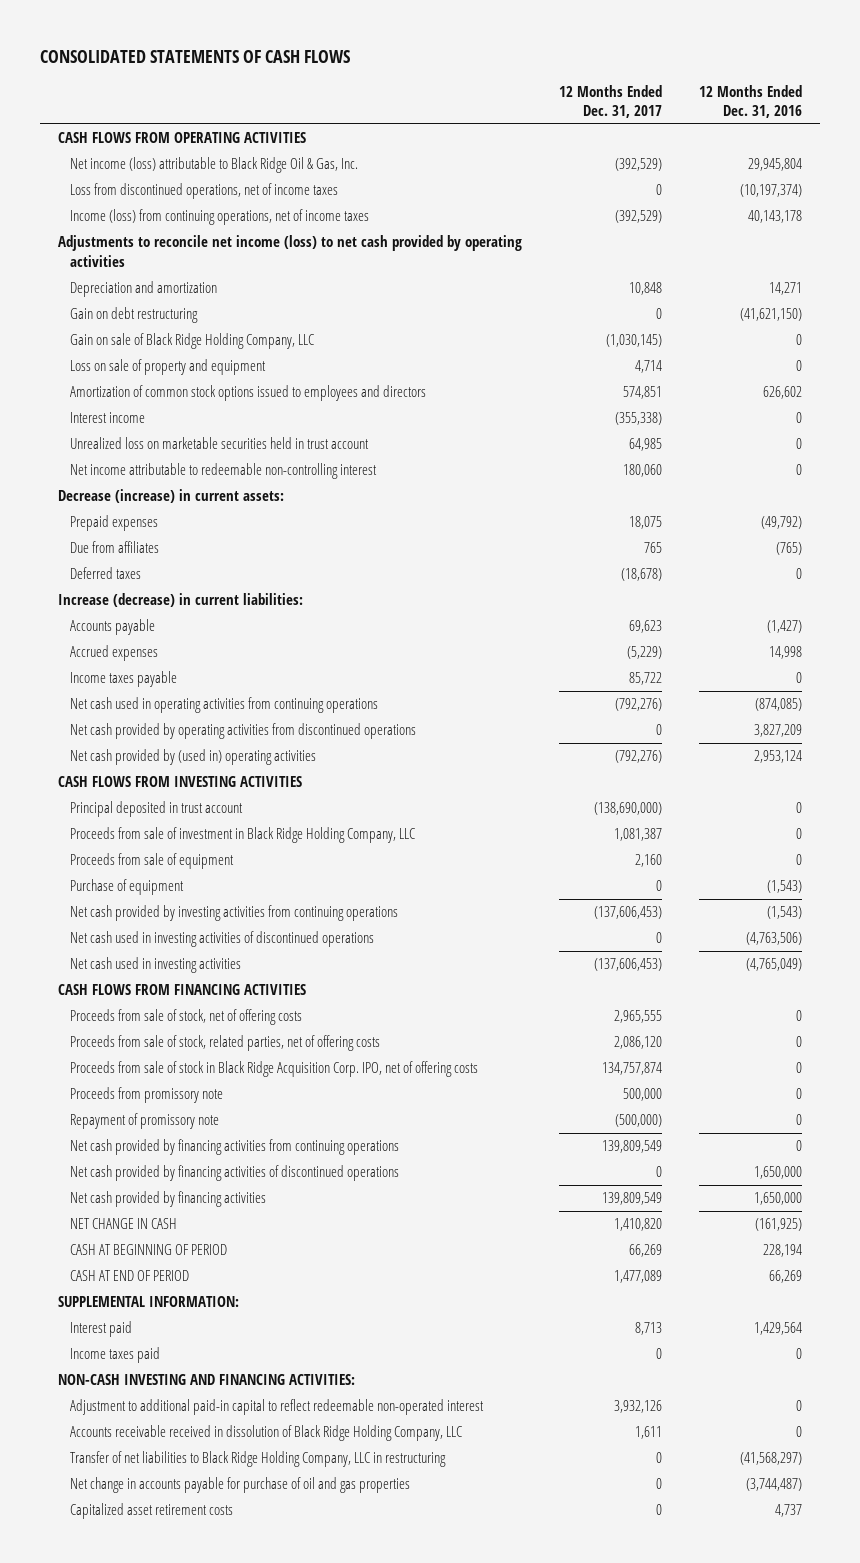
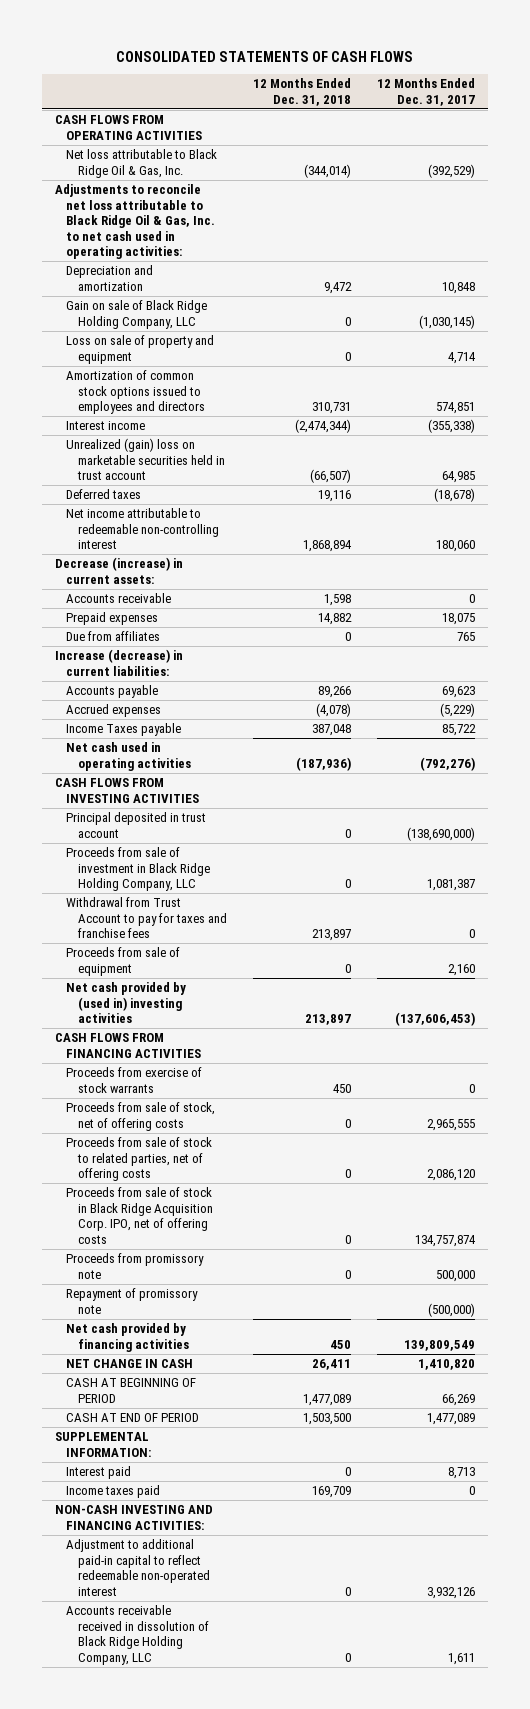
- | 12 Months Ended Dec. 31, 2017 | 12 Months Ended Dec. 31, 2016
+ | 12 Months Ended Dec. 31, 2018 | 12 Months Ended Dec. 31, 2017
- Net income (loss) attributable to Black Ridge Oil & Gas, Inc. | (392,529) | 29,945,804
- Loss from discontinued operations, net of income taxes | 0 | (10,197,374)
- Income (loss) from continuing operations, net of income taxes | (392,529) | 40,143,178
- Adjustments to reconcile net income (loss) to net cash provided by operating activities
+ Net loss attributable to Black Ridge Oil & Gas, Inc. | (344,014) | (392,529)
+ Adjustments to reconcile net loss attributable to Black Ridge Oil & Gas, Inc. to net cash used in operating activities:
- Gain on debt restructuring | 0 | (41,621,150)
- Unrealized loss on marketable securities held in trust account | 64,985 | 0
+ Unrealized (gain) loss on marketable securities held in trust account | (66,507) | 64,985
moved up: Deferred taxes | 19,116 | (18,678)
+ Accounts receivable | 1,598 | 0
- Income taxes payable | 85,722 | 0
- Net cash used in operating activities from continuing operations | (792,276) | (874,085)
- Net cash provided by operating activities from discontinued operations | 0 | 3,827,209
- Net cash provided by (used in) operating activities | (792,276) | 2,953,124
+ Income Taxes payable | 387,048 | 85,722
+ Net cash used in operating activities | (187,936) | (792,276)
+ Withdrawal from Trust Account to pay for taxes and franchise fees | 213,897 | 0
- Purchase of equipment | 0 | (1,543)
- Net cash provided by investing activities from continuing operations | (137,606,453) | (1,543)
- Net cash used in investing activities of discontinued operations | 0 | (4,763,506)
- Net cash used in investing activities | (137,606,453) | (4,765,049)
+ Net cash provided by (used in) investing activities | 213,897 | (137,606,453)
+ Proceeds from exercise of stock warrants | 450 | 0
- Proceeds from sale of stock, related parties, net of offering costs | 2,086,120 | 0
+ Proceeds from sale of stock to related parties, net of offering costs | 0 | 2,086,120
- Net cash provided by financing activities from continuing operations | 139,809,549 | 0
- Net cash provided by financing activities of discontinued operations | 0 | 1,650,000
- Transfer of net liabilities to Black Ridge Holding Company, LLC in restructuring | 0 | (41,568,297)
- Net change in accounts payable for purchase of oil and gas properties | 0 | (3,744,487)
- Capitalized asset retirement costs | 0 | 4,737

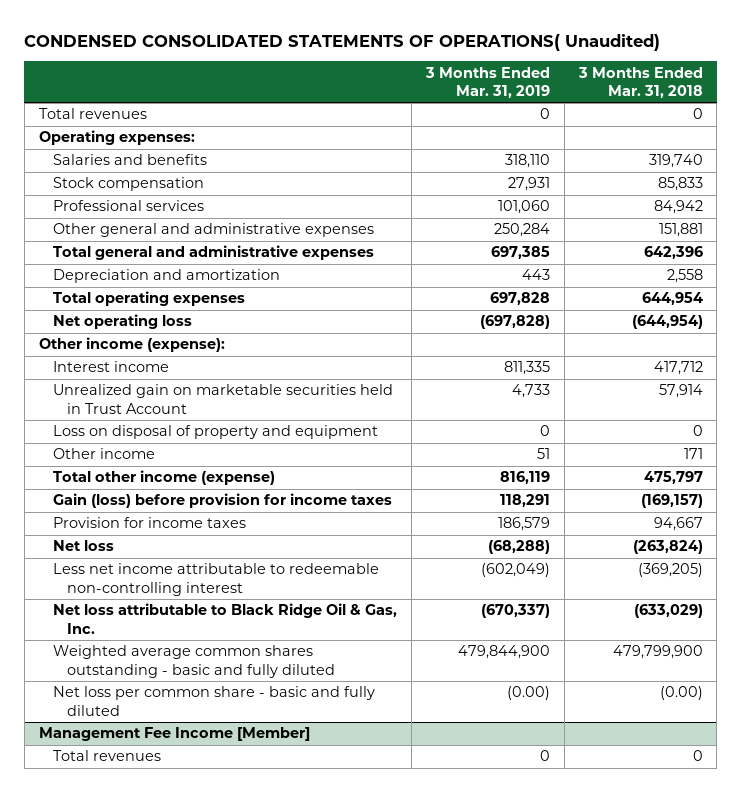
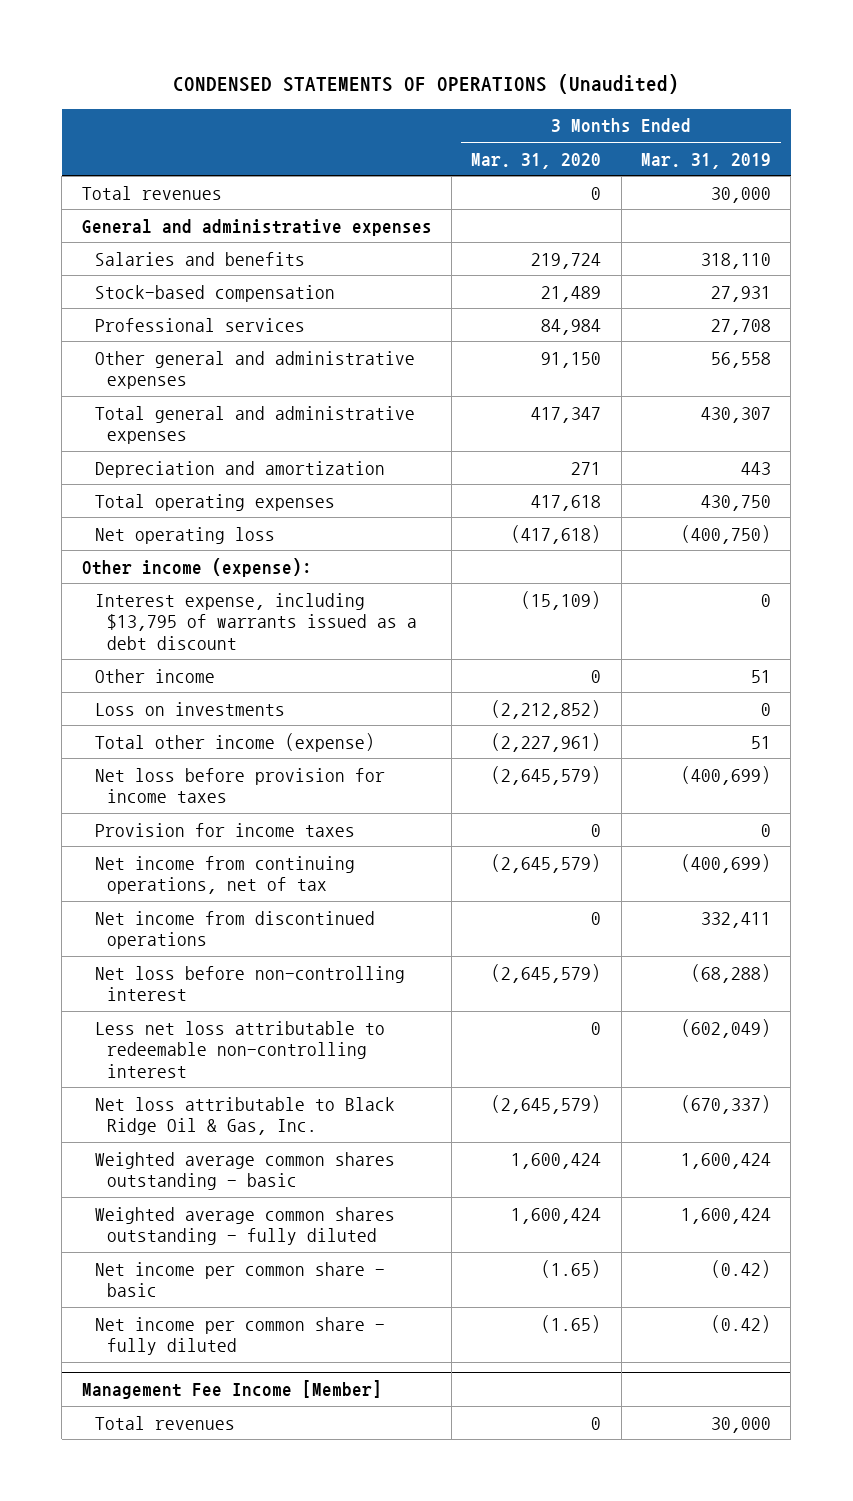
- CONDENSED CONSOLIDATED STATEMENTS OF OPERATIONS( Unaudited)
+ CONDENSED STATEMENTS OF OPERATIONS (Unaudited)
- | 3 Months Ended Mar. 31, 2019 | 3 Months Ended Mar. 31, 2018
+ | 3 Months Ended Mar. 31, 2020 | 3 Months Ended Mar. 31, 2019
- Total revenues | 0 | 0
- Operating expenses:
+ Total revenues | 0 | 30,000
+ General and administrative expenses
- Stock compensation | 27,931 | 85,833
- Professional services | 101,060 | 84,942
- Other general and administrative expenses | 250,284 | 151,881
- Total general and administrative expenses | 697,385 | 642,396
+ Stock-based compensation | 21,489 | 27,931
+ Professional services | 84,984 | 27,708
+ Other general and administrative expenses | 91,150 | 56,558
+ Total general and administrative expenses | 417,347 | 430,307
- Total operating expenses | 697,828 | 644,954
- Net operating loss | (697,828) | (644,954)
+ Total operating expenses | 417,618 | 430,750
+ Net operating loss | (417,618) | (400,750)
- Interest income | 811,335 | 417,712
- Unrealized gain on marketable securities held in Trust Account | 4,733 | 57,914
- Loss on disposal of property and equipment | 0 | 0
+ Interest expense, including $13,795 of warrants issued as a debt discount | (15,109) | 0
- Total other income (expense) | 816,119 | 475,797
- Gain (loss) before provision for income taxes | 118,291 | (169,157)
- Provision for income taxes | 186,579 | 94,667
- Net loss | (68,288) | (263,824)
- Less net income attributable to redeemable non-controlling interest | (602,049) | (369,205)
+ Loss on investments | (2,212,852) | 0
+ Total other income (expense) | (2,227,961) | 51
+ Net loss before provision for income taxes | (2,645,579) | (400,699)
+ Provision for income taxes | 0 | 0
+ Net income from continuing operations, net of tax | (2,645,579) | (400,699)
+ Net income from discontinued operations | 0 | 332,411
+ Net loss before non-controlling interest | (2,645,579) | (68,288)
+ Less net loss attributable to redeemable non-controlling interest | 0 | (602,049)
- Weighted average common shares outstanding - basic and fully diluted | 479,844,900 | 479,799,900
- Net loss per common share - basic and fully diluted | (0.00) | (0.00)
+ Weighted average common shares outstanding - basic | 1,600,424 | 1,600,424
+ Weighted average common shares outstanding - fully diluted | 1,600,424 | 1,600,424
+ Net income per common share - basic | (1.65) | (0.42)
+ Net income per common share - fully diluted | (1.65) | (0.42)
@ Management Fee Income [Member]
- Total revenues | 0 | 0
+ Total revenues | 0 | 30,000

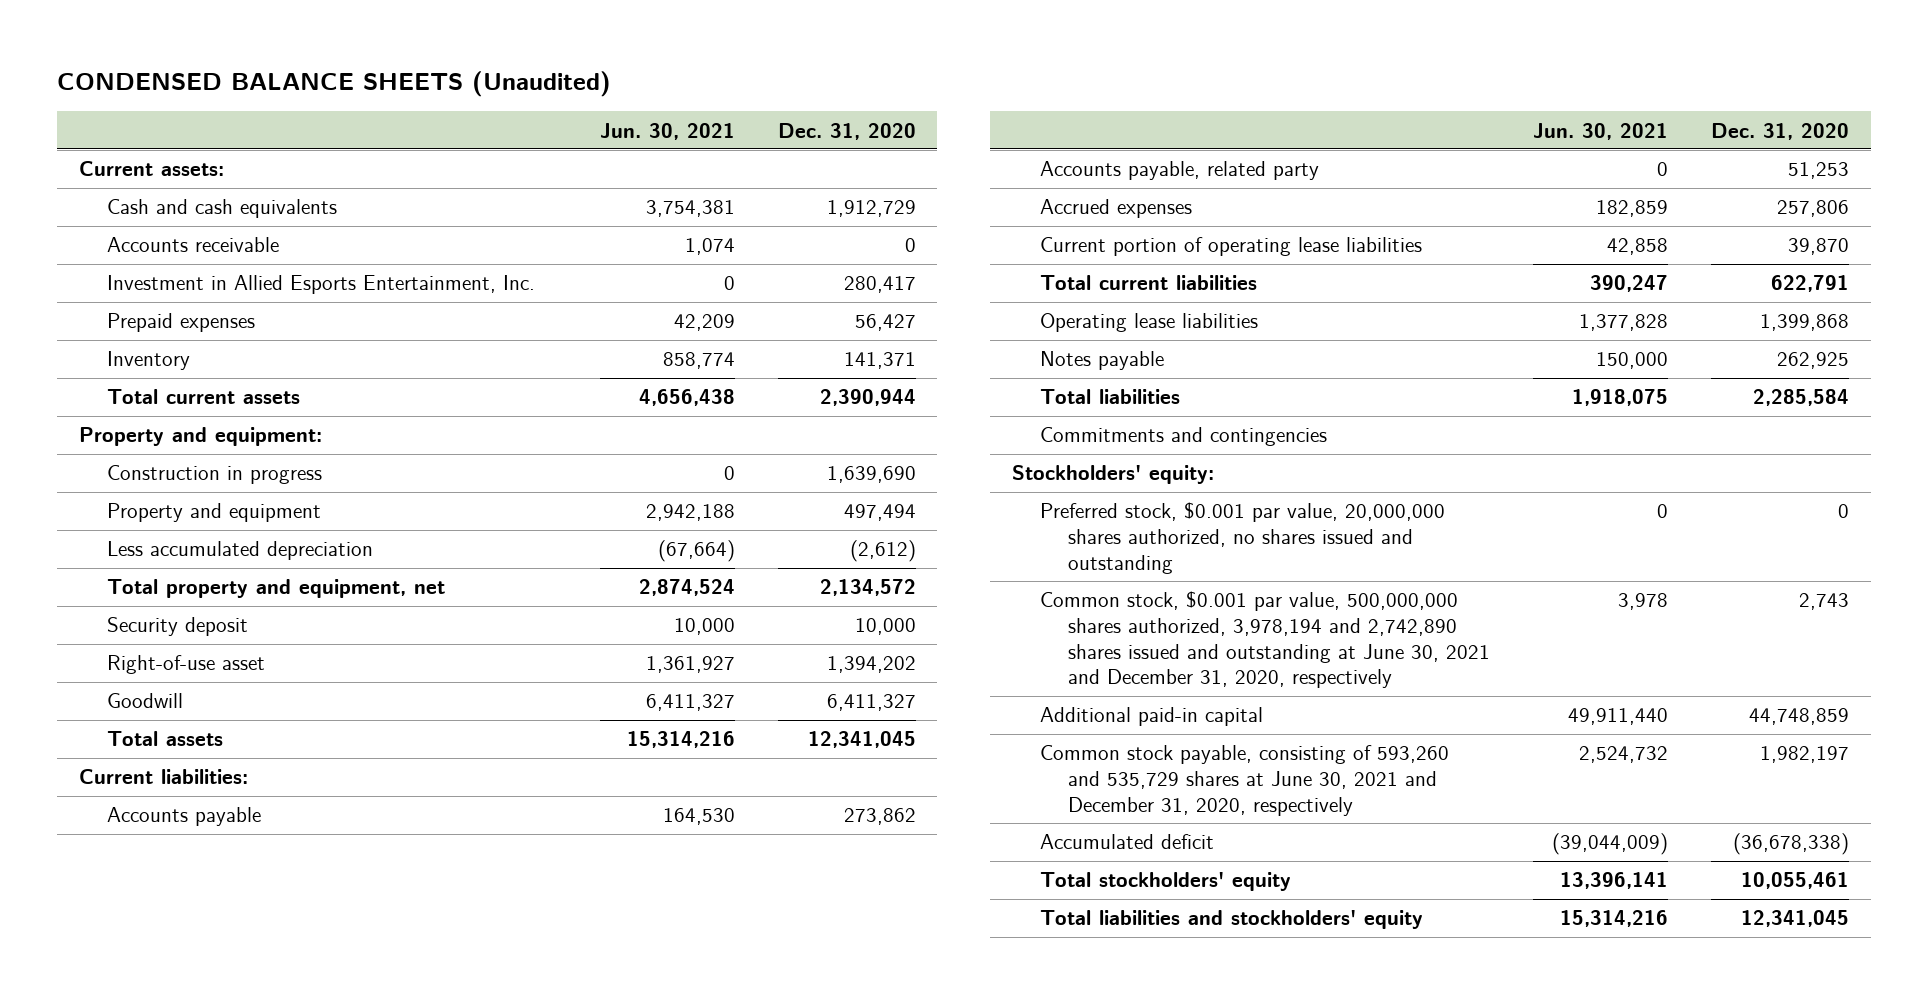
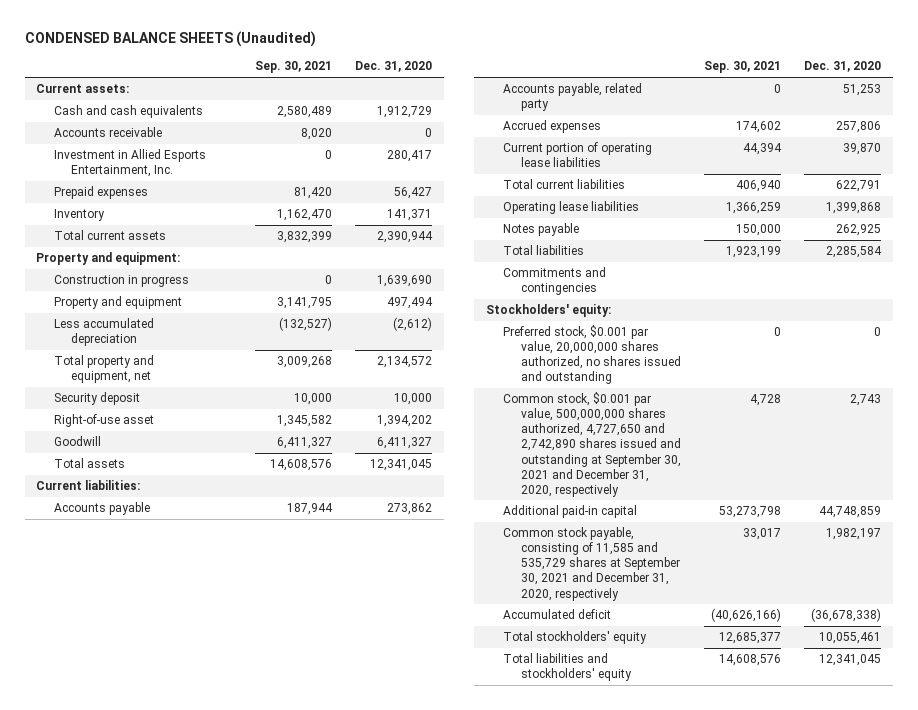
- | Jun. 30, 2021 | Dec. 31, 2020
+ | Sep. 30, 2021 | Dec. 31, 2020
- Common stock, $0.001 par value, 500,000,000 shares authorized, 3,978,194 and 2,742,890 shares issued and outstanding at June 30, 2021 and December 31, 2020, respectively | 3,978 | 2,743
+ Common stock, $0.001 par value, 500,000,000 shares authorized, 4,727,650 and 2,742,890 shares issued and outstanding at September 30, 2021 and December 31, 2020, respectively | 4,728 | 2,743
- Common stock payable, consisting of 593,260 and 535,729 shares at June 30, 2021 and December 31, 2020, respectively | 2,524,732 | 1,982,197
+ Common stock payable, consisting of 11,585 and 535,729 shares at September 30, 2021 and December 31, 2020, respectively | 33,017 | 1,982,197

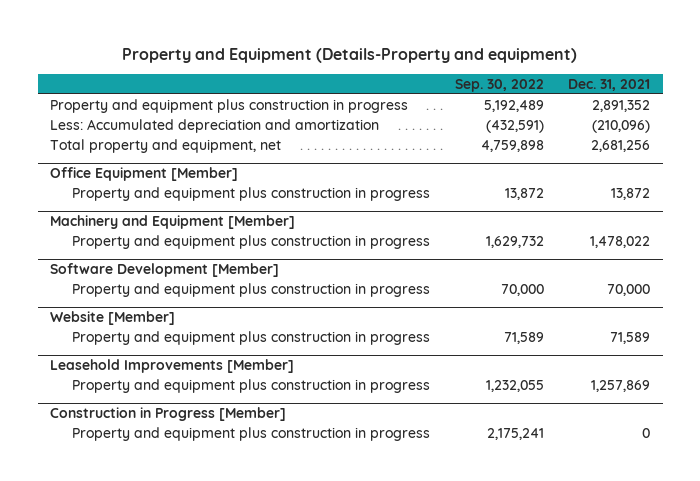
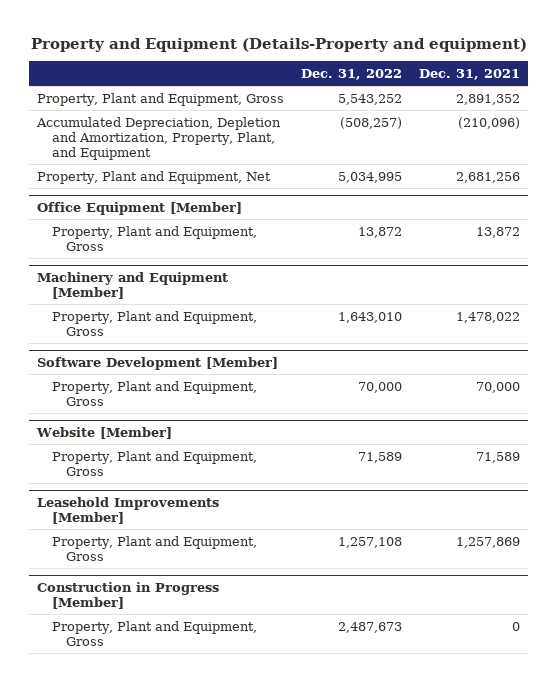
- | Sep. 30, 2022 | Dec. 31, 2021
+ | Dec. 31, 2022 | Dec. 31, 2021
- Property and equipment plus construction in progress | 5,192,489 | 2,891,352
- Less: Accumulated depreciation and amortization | (432,591) | (210,096)
- Total property and equipment, net | 4,759,898 | 2,681,256
+ Property, Plant and Equipment, Gross | 5,543,252 | 2,891,352
+ Accumulated Depreciation, Depletion and Amortization, Property, Plant, and Equipment | (508,257) | (210,096)
+ Property, Plant and Equipment, Net | 5,034,995 | 2,681,256
@ Office Equipment [Member]
- Property and equipment plus construction in progress | 13,872 | 13,872
+ Property, Plant and Equipment, Gross | 13,872 | 13,872
@ Machinery and Equipment [Member]
- Property and equipment plus construction in progress | 1,629,732 | 1,478,022
+ Property, Plant and Equipment, Gross | 1,643,010 | 1,478,022
@ Software Development [Member]
- Property and equipment plus construction in progress | 70,000 | 70,000
+ Property, Plant and Equipment, Gross | 70,000 | 70,000
@ Website [Member]
- Property and equipment plus construction in progress | 71,589 | 71,589
+ Property, Plant and Equipment, Gross | 71,589 | 71,589
@ Leasehold Improvements [Member]
- Property and equipment plus construction in progress | 1,232,055 | 1,257,869
+ Property, Plant and Equipment, Gross | 1,257,108 | 1,257,869
@ Construction in Progress [Member]
- Property and equipment plus construction in progress | 2,175,241 | 0
+ Property, Plant and Equipment, Gross | 2,487,673 | 0

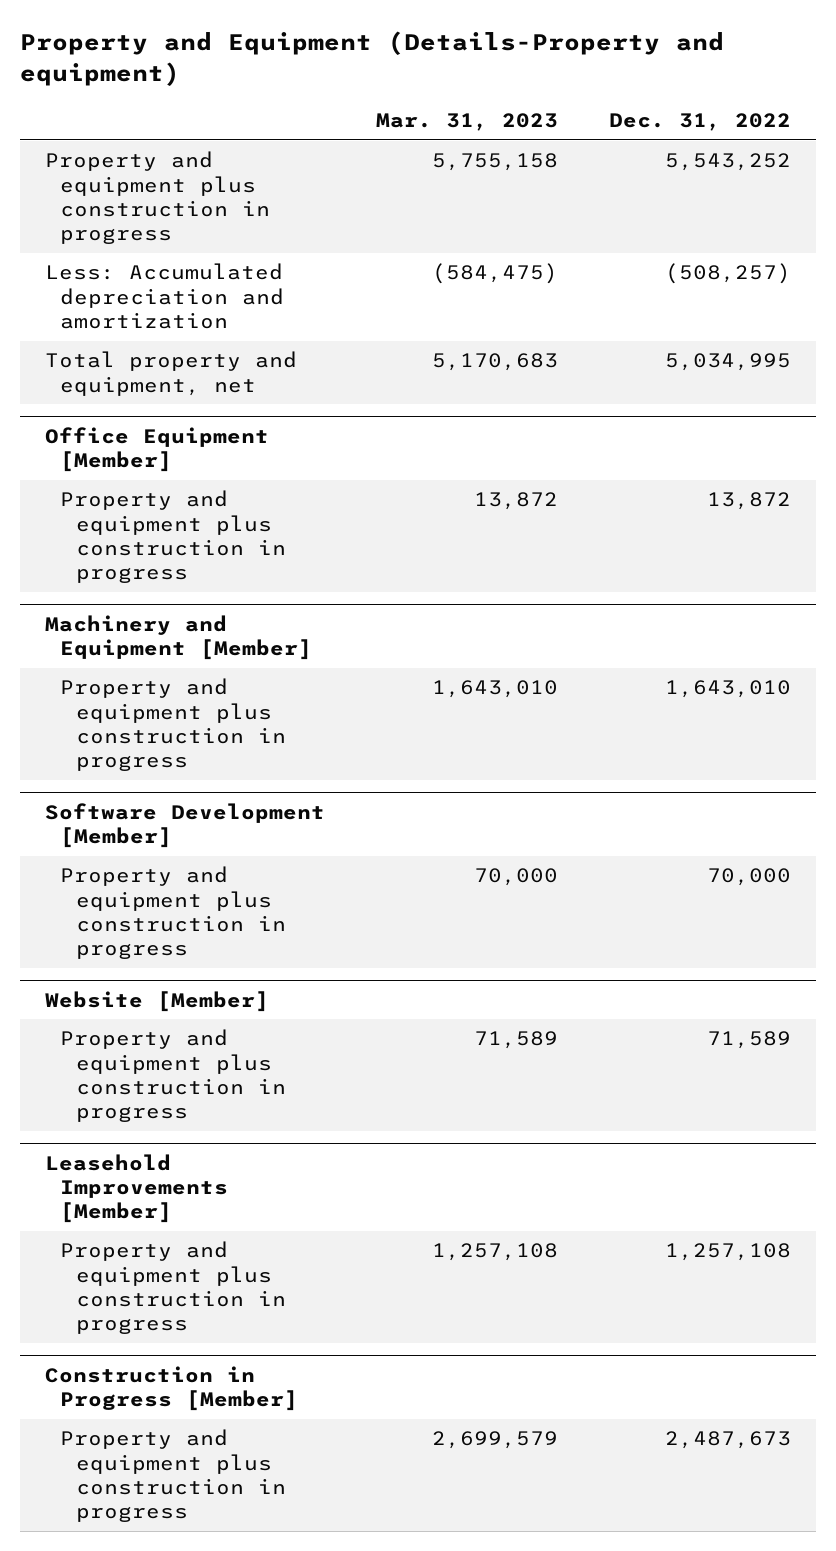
- | Dec. 31, 2022 | Dec. 31, 2021
+ | Mar. 31, 2023 | Dec. 31, 2022
- Property, Plant and Equipment, Gross | 5,543,252 | 2,891,352
- Accumulated Depreciation, Depletion and Amortization, Property, Plant, and Equipment | (508,257) | (210,096)
- Property, Plant and Equipment, Net | 5,034,995 | 2,681,256
+ Property and equipment plus construction in progress | 5,755,158 | 5,543,252
+ Less: Accumulated depreciation and amortization | (584,475) | (508,257)
+ Total property and equipment, net | 5,170,683 | 5,034,995
@ Office Equipment [Member]
- Property, Plant and Equipment, Gross | 13,872 | 13,872
+ Property and equipment plus construction in progress | 13,872 | 13,872
@ Machinery and Equipment [Member]
- Property, Plant and Equipment, Gross | 1,643,010 | 1,478,022
+ Property and equipment plus construction in progress | 1,643,010 | 1,643,010
@ Software Development [Member]
- Property, Plant and Equipment, Gross | 70,000 | 70,000
+ Property and equipment plus construction in progress | 70,000 | 70,000
@ Website [Member]
- Property, Plant and Equipment, Gross | 71,589 | 71,589
+ Property and equipment plus construction in progress | 71,589 | 71,589
@ Leasehold Improvements [Member]
- Property, Plant and Equipment, Gross | 1,257,108 | 1,257,869
+ Property and equipment plus construction in progress | 1,257,108 | 1,257,108
@ Construction in Progress [Member]
- Property, Plant and Equipment, Gross | 2,487,673 | 0
+ Property and equipment plus construction in progress | 2,699,579 | 2,487,673

